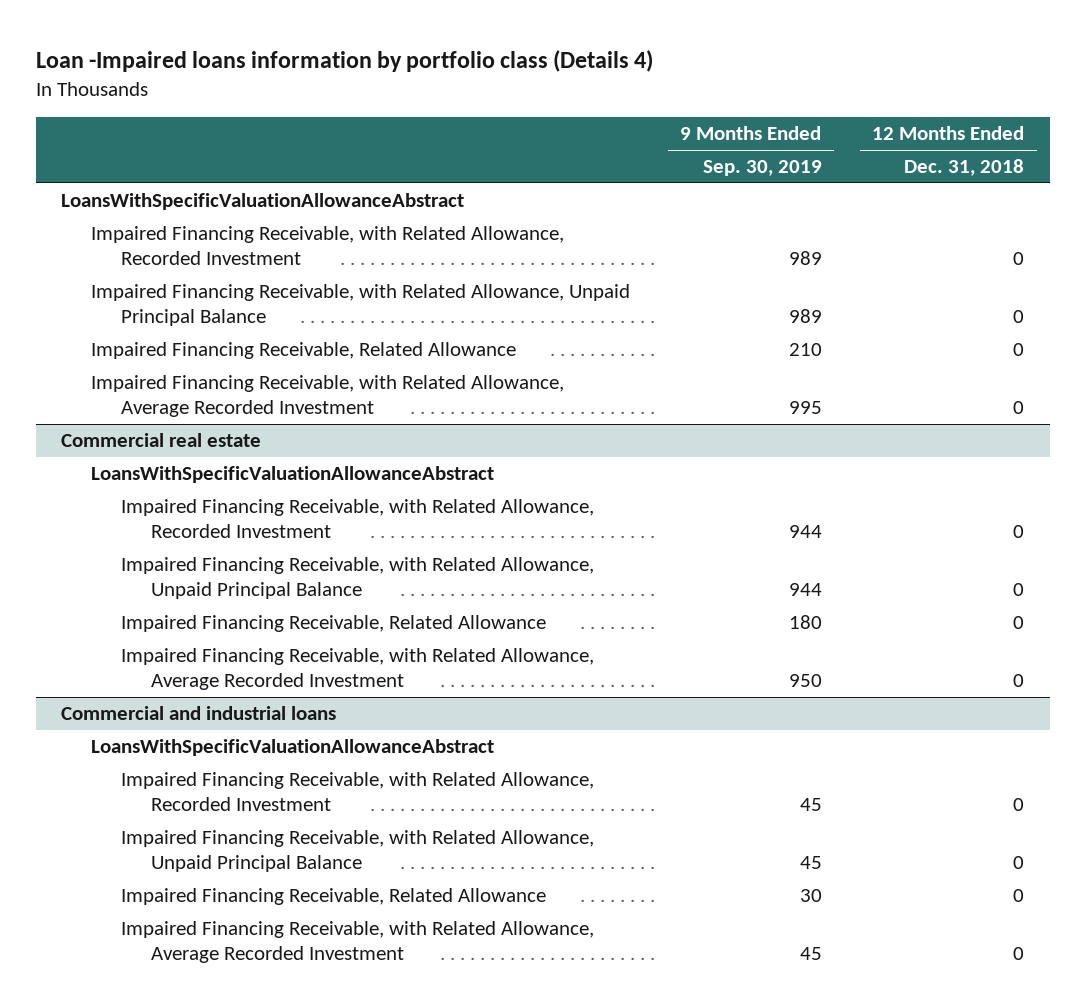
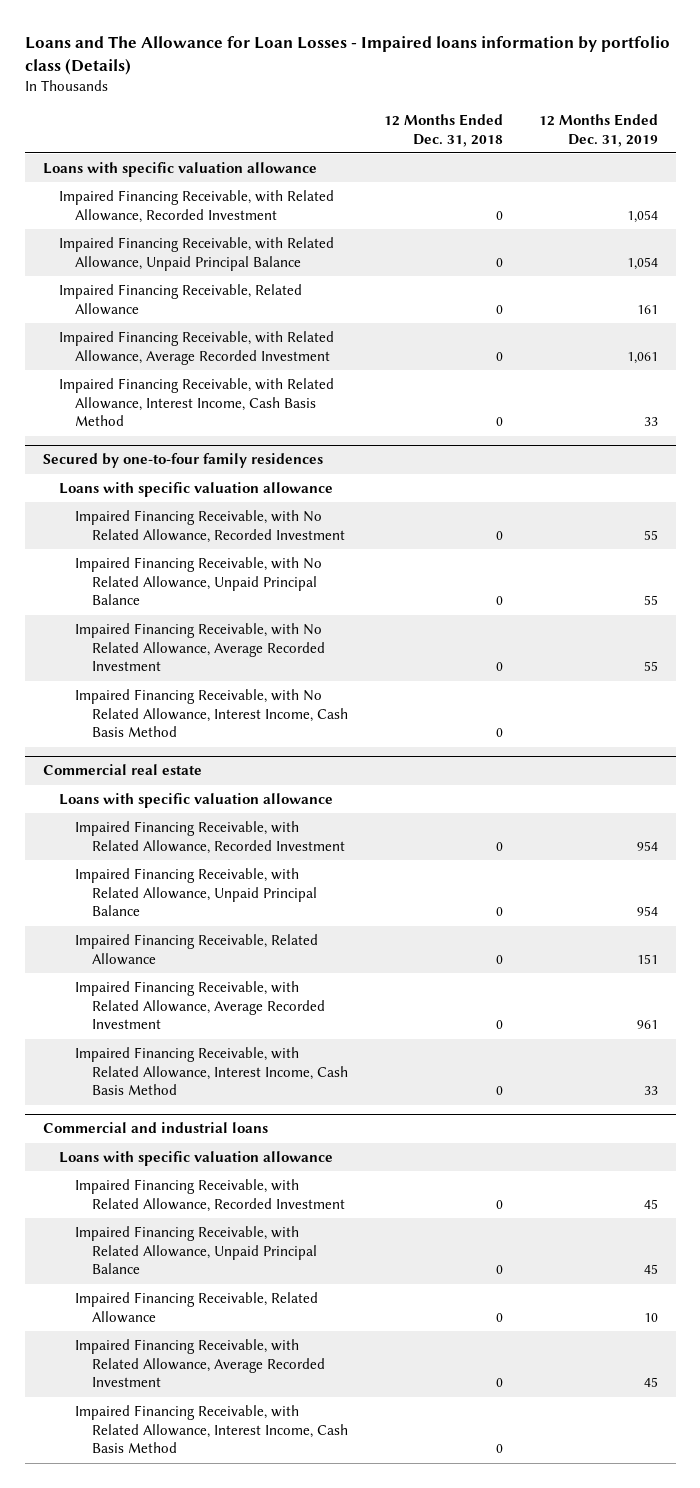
- Loan -Impaired loans information by portfolio class (Details 4)
+ Loans and The Allowance for Loan Losses - Impaired loans information by portfolio class (Details)
- | 9 Months Ended Sep. 30, 2019 | 12 Months Ended Dec. 31, 2018
+ | 12 Months Ended Dec. 31, 2018 | 12 Months Ended Dec. 31, 2019
- LoansWithSpecificValuationAllowanceAbstract
+ Loans with specific valuation allowance
+ Impaired Financing Receivable, with Related Allowance, Interest Income, Cash Basis Method | 0 | 33
+ Secured by one-to-four family residences
+ Loans with specific valuation allowance
+ Impaired Financing Receivable, with No Related Allowance, Recorded Investment | 0 | 55
+ Impaired Financing Receivable, with No Related Allowance, Unpaid Principal Balance | 0 | 55
+ Impaired Financing Receivable, with No Related Allowance, Average Recorded Investment | 0 | 55
+ Impaired Financing Receivable, with No Related Allowance, Interest Income, Cash Basis Method | 0 |
@ Commercial real estate
- LoansWithSpecificValuationAllowanceAbstract
+ Loans with specific valuation allowance
+ Impaired Financing Receivable, with Related Allowance, Interest Income, Cash Basis Method | 0 | 33
@ Commercial and industrial loans
- LoansWithSpecificValuationAllowanceAbstract
+ Loans with specific valuation allowance
+ Impaired Financing Receivable, with Related Allowance, Interest Income, Cash Basis Method | 0 |

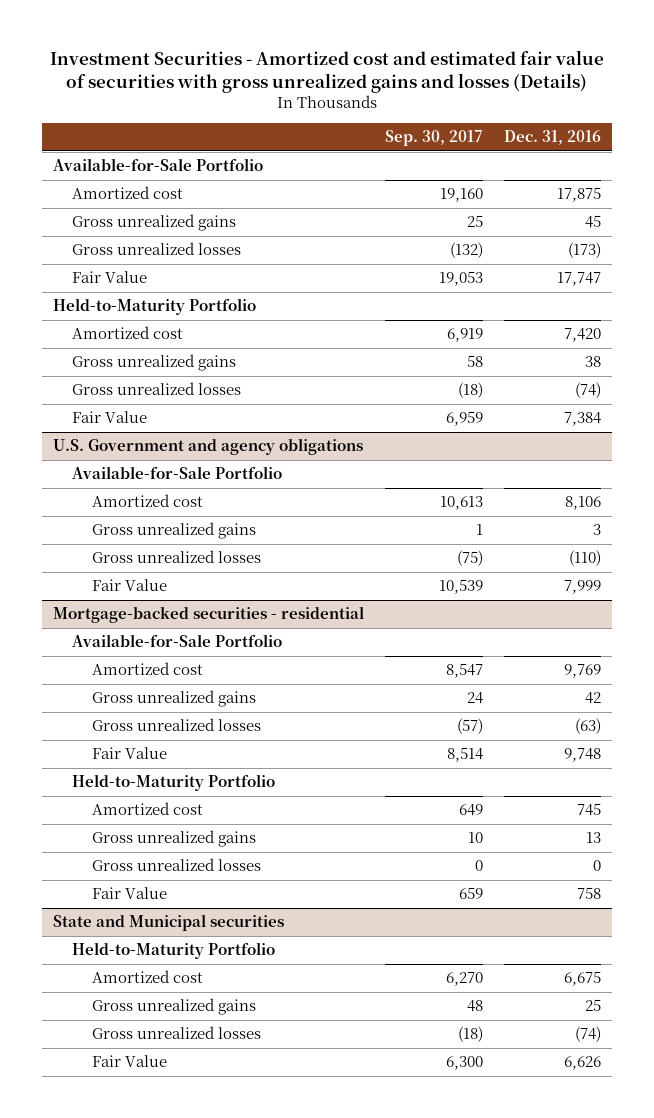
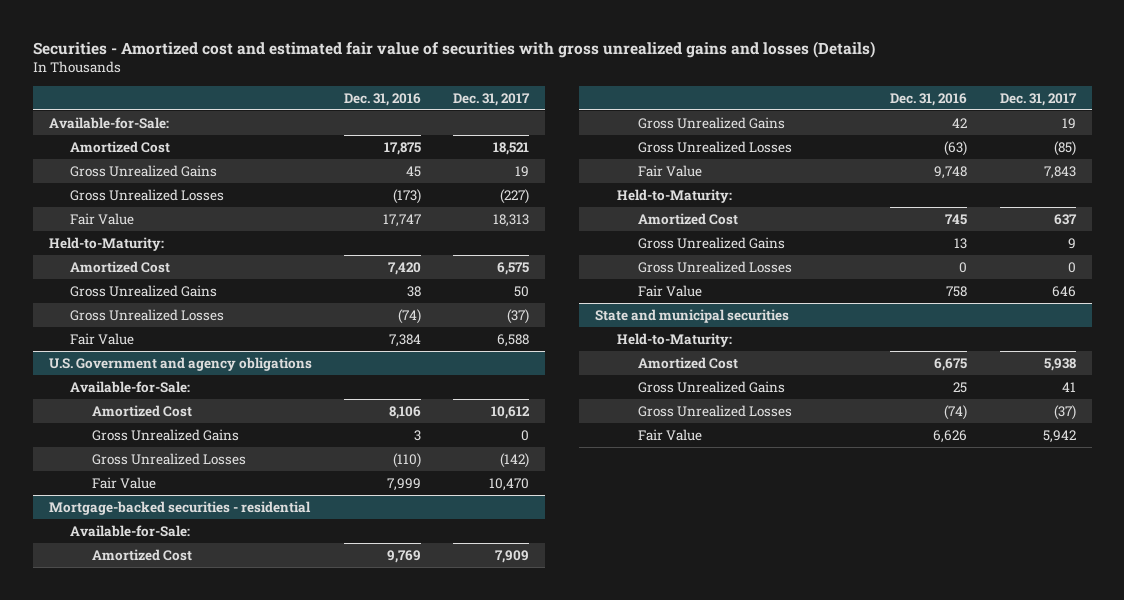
- Investment Securities - Amortized cost and estimated fair value of securities with gross unrealized gains and losses (Details)
+ Securities - Amortized cost and estimated fair value of securities with gross unrealized gains and losses (Details)
- | Sep. 30, 2017 | Dec. 31, 2016
+ | Dec. 31, 2016 | Dec. 31, 2017
- Available-for-Sale Portfolio
- Amortized cost | 19,160 | 17,875
- Gross unrealized gains | 25 | 45
- Gross unrealized losses | (132) | (173)
+ Available-for-Sale:
+ Amortized Cost | 17,875 | 18,521
+ Gross Unrealized Gains | 45 | 19
+ Gross Unrealized Losses | (173) | (227)
- Held-to-Maturity Portfolio
- Amortized cost | 6,919 | 7,420
- Gross unrealized gains | 58 | 38
- Gross unrealized losses | (18) | (74)
+ Held-to-Maturity:
+ Amortized Cost | 7,420 | 6,575
+ Gross Unrealized Gains | 38 | 50
+ Gross Unrealized Losses | (74) | (37)
@ U.S. Government and agency obligations
- Available-for-Sale Portfolio
- Amortized cost | 10,613 | 8,106
- Gross unrealized gains | 1 | 3
- Gross unrealized losses | (75) | (110)
+ Available-for-Sale:
+ Amortized Cost | 8,106 | 10,612
+ Gross Unrealized Gains | 3 | 0
+ Gross Unrealized Losses | (110) | (142)
@ Mortgage-backed securities - residential
- Available-for-Sale Portfolio
- Amortized cost | 8,547 | 9,769
- Gross unrealized gains | 24 | 42
- Gross unrealized losses | (57) | (63)
+ Available-for-Sale:
+ Amortized Cost | 9,769 | 7,909
+ Gross Unrealized Gains | 42 | 19
+ Gross Unrealized Losses | (63) | (85)
- Held-to-Maturity Portfolio
- Amortized cost | 649 | 745
- Gross unrealized gains | 10 | 13
- Gross unrealized losses | 0 | 0
+ Held-to-Maturity:
+ Amortized Cost | 745 | 637
+ Gross Unrealized Gains | 13 | 9
+ Gross Unrealized Losses | 0 | 0
- State and Municipal securities
- Held-to-Maturity Portfolio
- Amortized cost | 6,270 | 6,675
- Gross unrealized gains | 48 | 25
- Gross unrealized losses | (18) | (74)
+ State and municipal securities
+ Held-to-Maturity:
+ Amortized Cost | 6,675 | 5,938
+ Gross Unrealized Gains | 25 | 41
+ Gross Unrealized Losses | (74) | (37)

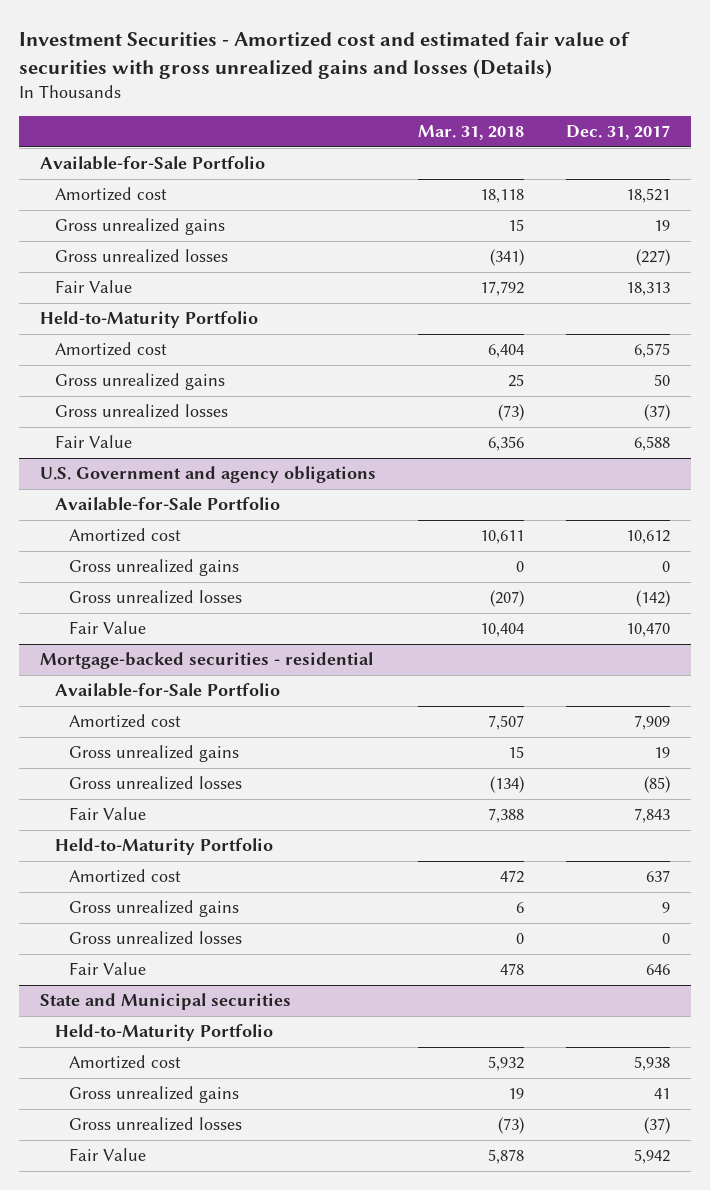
- Securities - Amortized cost and estimated fair value of securities with gross unrealized gains and losses (Details)
+ Investment Securities - Amortized cost and estimated fair value of securities with gross unrealized gains and losses (Details)
- | Dec. 31, 2016 | Dec. 31, 2017
+ | Mar. 31, 2018 | Dec. 31, 2017
- Available-for-Sale:
- Amortized Cost | 17,875 | 18,521
- Gross Unrealized Gains | 45 | 19
- Gross Unrealized Losses | (173) | (227)
+ Available-for-Sale Portfolio
+ Amortized cost | 18,118 | 18,521
+ Gross unrealized gains | 15 | 19
+ Gross unrealized losses | (341) | (227)
- Held-to-Maturity:
- Amortized Cost | 7,420 | 6,575
- Gross Unrealized Gains | 38 | 50
- Gross Unrealized Losses | (74) | (37)
+ Held-to-Maturity Portfolio
+ Amortized cost | 6,404 | 6,575
+ Gross unrealized gains | 25 | 50
+ Gross unrealized losses | (73) | (37)
@ U.S. Government and agency obligations
- Available-for-Sale:
- Amortized Cost | 8,106 | 10,612
- Gross Unrealized Gains | 3 | 0
- Gross Unrealized Losses | (110) | (142)
+ Available-for-Sale Portfolio
+ Amortized cost | 10,611 | 10,612
+ Gross unrealized gains | 0 | 0
+ Gross unrealized losses | (207) | (142)
@ Mortgage-backed securities - residential
- Available-for-Sale:
- Amortized Cost | 9,769 | 7,909
- Gross Unrealized Gains | 42 | 19
- Gross Unrealized Losses | (63) | (85)
+ Available-for-Sale Portfolio
+ Amortized cost | 7,507 | 7,909
+ Gross unrealized gains | 15 | 19
+ Gross unrealized losses | (134) | (85)
- Held-to-Maturity:
- Amortized Cost | 745 | 637
- Gross Unrealized Gains | 13 | 9
- Gross Unrealized Losses | 0 | 0
+ Held-to-Maturity Portfolio
+ Amortized cost | 472 | 637
+ Gross unrealized gains | 6 | 9
+ Gross unrealized losses | 0 | 0
- State and municipal securities
- Held-to-Maturity:
- Amortized Cost | 6,675 | 5,938
- Gross Unrealized Gains | 25 | 41
- Gross Unrealized Losses | (74) | (37)
+ State and Municipal securities
+ Held-to-Maturity Portfolio
+ Amortized cost | 5,932 | 5,938
+ Gross unrealized gains | 19 | 41
+ Gross unrealized losses | (73) | (37)

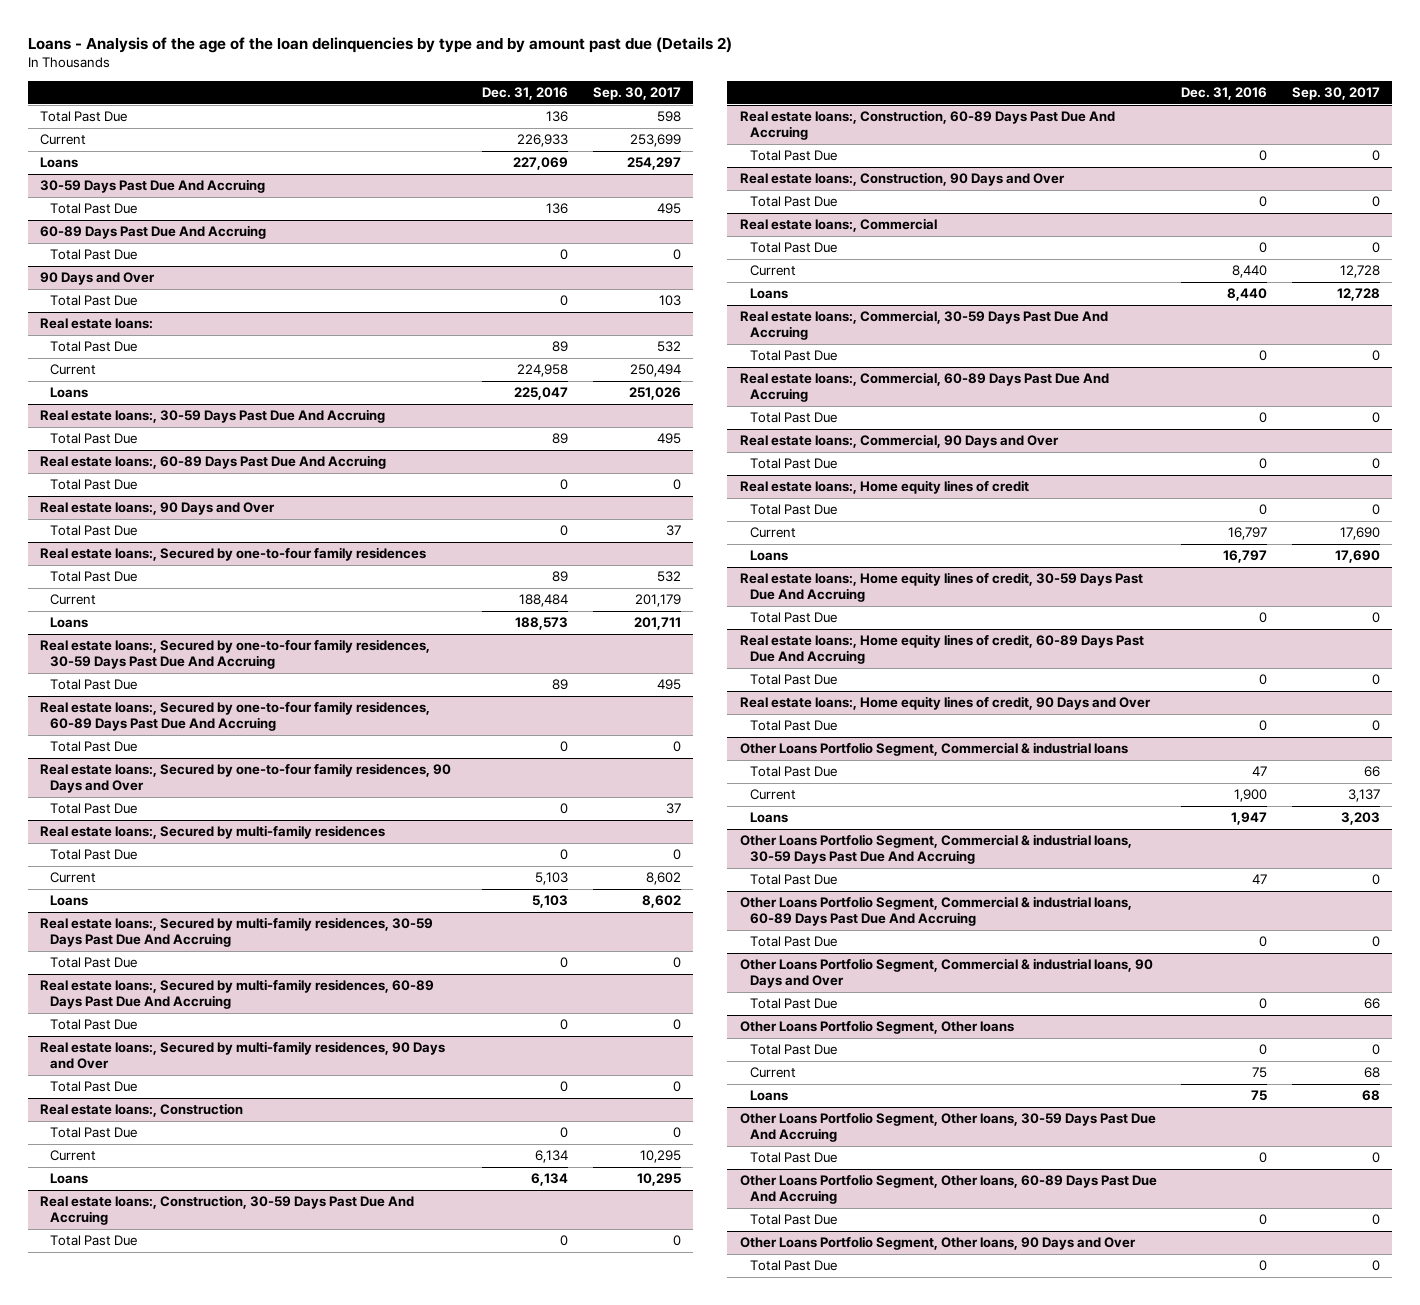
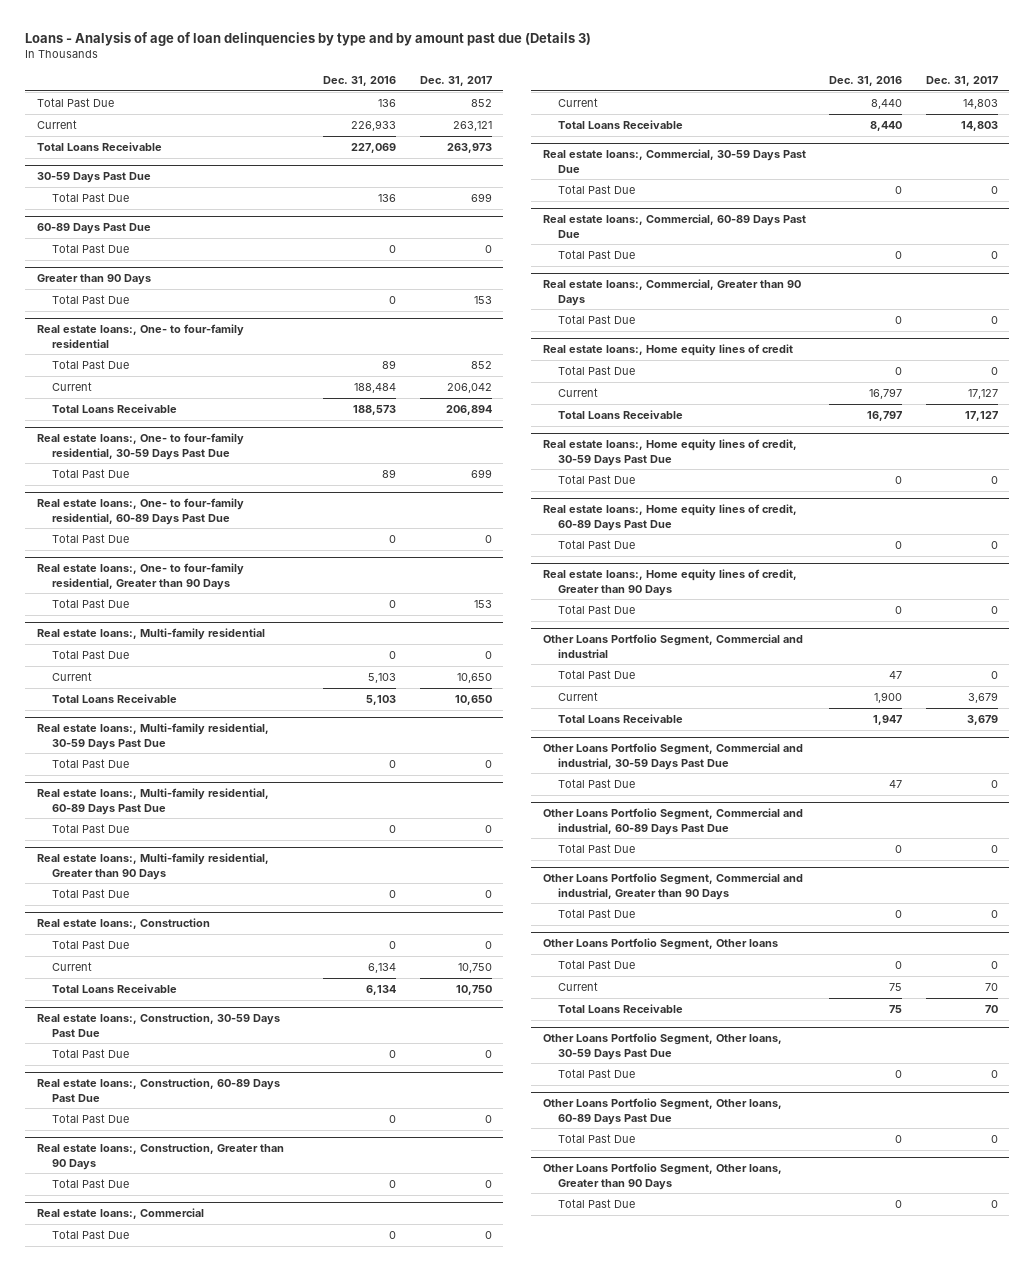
- Loans - Analysis of the age of the loan delinquencies by type and by amount past due (Details 2)
+ Loans - Analysis of age of loan delinquencies by type and by amount past due (Details 3)
- | Dec. 31, 2016 | Sep. 30, 2017
+ | Dec. 31, 2016 | Dec. 31, 2017
- Loans | 227,069 | 254,297
- 30-59 Days Past Due And Accruing
+ Total Loans Receivable | 227,069 | 263,973
+ 30-59 Days Past Due
- 60-89 Days Past Due And Accruing
- Total Past Due | 0 | 0
- 90 Days and Over
- Total Past Due | 0 | 103
- Real estate loans:
- Total Past Due | 89 | 532
- Current | 224,958 | 250,494
- Loans | 225,047 | 251,026
- Real estate loans:, 30-59 Days Past Due And Accruing
- Total Past Due | 89 | 495
- Real estate loans:, 60-89 Days Past Due And Accruing
+ 60-89 Days Past Due
- Real estate loans:, 90 Days and Over
+ Greater than 90 Days
- Real estate loans:, Secured by one-to-four family residences
+ Real estate loans:, One- to four-family residential
- Loans | 188,573 | 201,711
- Real estate loans:, Secured by one-to-four family residences, 30-59 Days Past Due And Accruing
+ Total Loans Receivable | 188,573 | 206,894
+ Real estate loans:, One- to four-family residential, 30-59 Days Past Due
- Real estate loans:, Secured by one-to-four family residences, 60-89 Days Past Due And Accruing
+ Real estate loans:, One- to four-family residential, 60-89 Days Past Due
- Real estate loans:, Secured by one-to-four family residences, 90 Days and Over
+ Real estate loans:, One- to four-family residential, Greater than 90 Days
- Real estate loans:, Secured by multi-family residences
+ Real estate loans:, Multi-family residential
- Loans | 5,103 | 8,602
- Real estate loans:, Secured by multi-family residences, 30-59 Days Past Due And Accruing
+ Total Loans Receivable | 5,103 | 10,650
+ Real estate loans:, Multi-family residential, 30-59 Days Past Due
- Real estate loans:, Secured by multi-family residences, 60-89 Days Past Due And Accruing
+ Real estate loans:, Multi-family residential, 60-89 Days Past Due
- Real estate loans:, Secured by multi-family residences, 90 Days and Over
+ Real estate loans:, Multi-family residential, Greater than 90 Days
@ Real estate loans:, Construction
- Loans | 6,134 | 10,295
- Real estate loans:, Construction, 30-59 Days Past Due And Accruing
@ Real estate loans:, Construction
+ Total Loans Receivable | 6,134 | 10,750
+ Real estate loans:, Construction, 30-59 Days Past Due
- Real estate loans:, Construction, 60-89 Days Past Due And Accruing
+ Real estate loans:, Construction, 60-89 Days Past Due
- Real estate loans:, Construction, 90 Days and Over
+ Real estate loans:, Construction, Greater than 90 Days
@ Real estate loans:, Commercial
- Loans | 8,440 | 12,728
- Real estate loans:, Commercial, 30-59 Days Past Due And Accruing
@ Real estate loans:, Commercial
+ Total Loans Receivable | 8,440 | 14,803
+ Real estate loans:, Commercial, 30-59 Days Past Due
- Real estate loans:, Commercial, 60-89 Days Past Due And Accruing
+ Real estate loans:, Commercial, 60-89 Days Past Due
- Real estate loans:, Commercial, 90 Days and Over
+ Real estate loans:, Commercial, Greater than 90 Days
@ Real estate loans:, Home equity lines of credit
- Loans | 16,797 | 17,690
- Real estate loans:, Home equity lines of credit, 30-59 Days Past Due And Accruing
@ Real estate loans:, Home equity lines of credit
+ Total Loans Receivable | 16,797 | 17,127
+ Real estate loans:, Home equity lines of credit, 30-59 Days Past Due
- Real estate loans:, Home equity lines of credit, 60-89 Days Past Due And Accruing
+ Real estate loans:, Home equity lines of credit, 60-89 Days Past Due
- Real estate loans:, Home equity lines of credit, 90 Days and Over
+ Real estate loans:, Home equity lines of credit, Greater than 90 Days
- Other Loans Portfolio Segment, Commercial & industrial loans
+ Other Loans Portfolio Segment, Commercial and industrial
- Loans | 1,947 | 3,203
- Other Loans Portfolio Segment, Commercial & industrial loans, 30-59 Days Past Due And Accruing
+ Total Loans Receivable | 1,947 | 3,679
+ Other Loans Portfolio Segment, Commercial and industrial, 30-59 Days Past Due
- Other Loans Portfolio Segment, Commercial & industrial loans, 60-89 Days Past Due And Accruing
+ Other Loans Portfolio Segment, Commercial and industrial, 60-89 Days Past Due
- Other Loans Portfolio Segment, Commercial & industrial loans, 90 Days and Over
+ Other Loans Portfolio Segment, Commercial and industrial, Greater than 90 Days
@ Other Loans Portfolio Segment, Other loans
- Loans | 75 | 68
- Other Loans Portfolio Segment, Other loans, 30-59 Days Past Due And Accruing
@ Other Loans Portfolio Segment, Other loans
+ Total Loans Receivable | 75 | 70
+ Other Loans Portfolio Segment, Other loans, 30-59 Days Past Due
- Other Loans Portfolio Segment, Other loans, 60-89 Days Past Due And Accruing
+ Other Loans Portfolio Segment, Other loans, 60-89 Days Past Due
- Other Loans Portfolio Segment, Other loans, 90 Days and Over
+ Other Loans Portfolio Segment, Other loans, Greater than 90 Days

